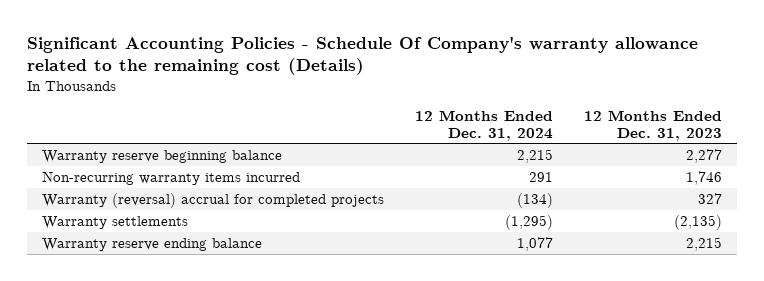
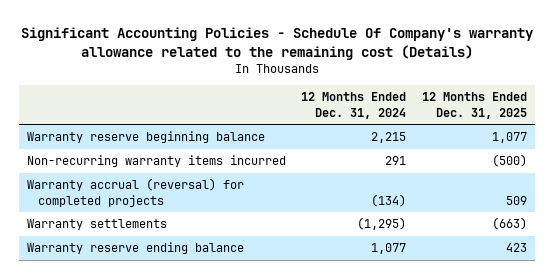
- | 12 Months Ended Dec. 31, 2024 | 12 Months Ended Dec. 31, 2023
+ | 12 Months Ended Dec. 31, 2024 | 12 Months Ended Dec. 31, 2025
- Warranty (reversal) accrual for completed projects | (134) | 327
+ Warranty accrual (reversal) for completed projects | (134) | 509

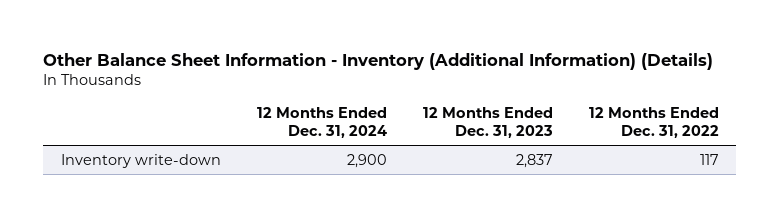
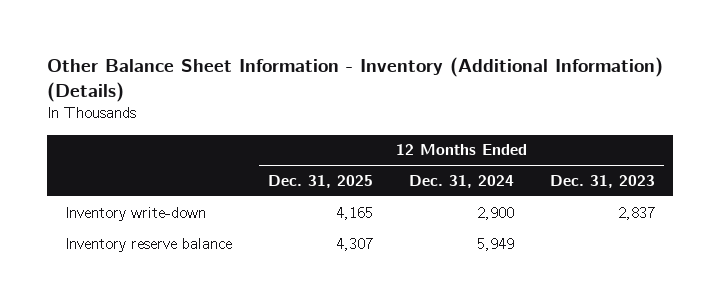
- | 12 Months Ended Dec. 31, 2024 | 12 Months Ended Dec. 31, 2023 | 12 Months Ended Dec. 31, 2022
+ | 12 Months Ended Dec. 31, 2025 | 12 Months Ended Dec. 31, 2024 | 12 Months Ended Dec. 31, 2023
+ Inventory reserve balance | 4,307 | 5,949 |

